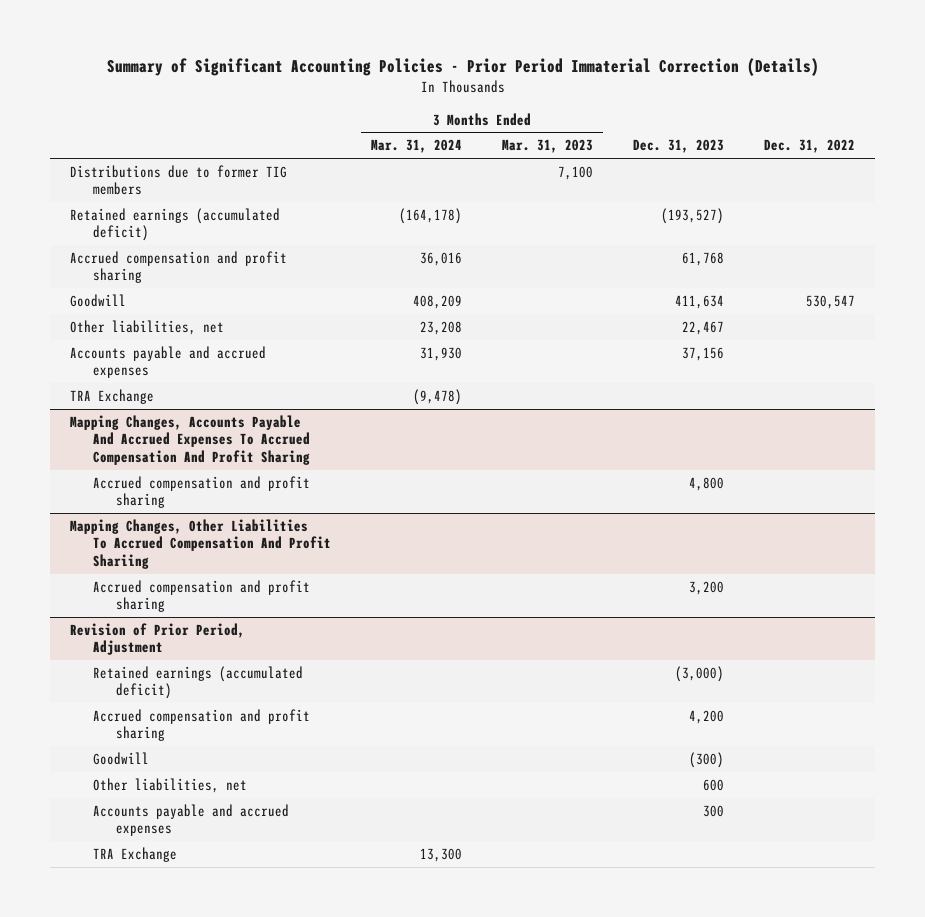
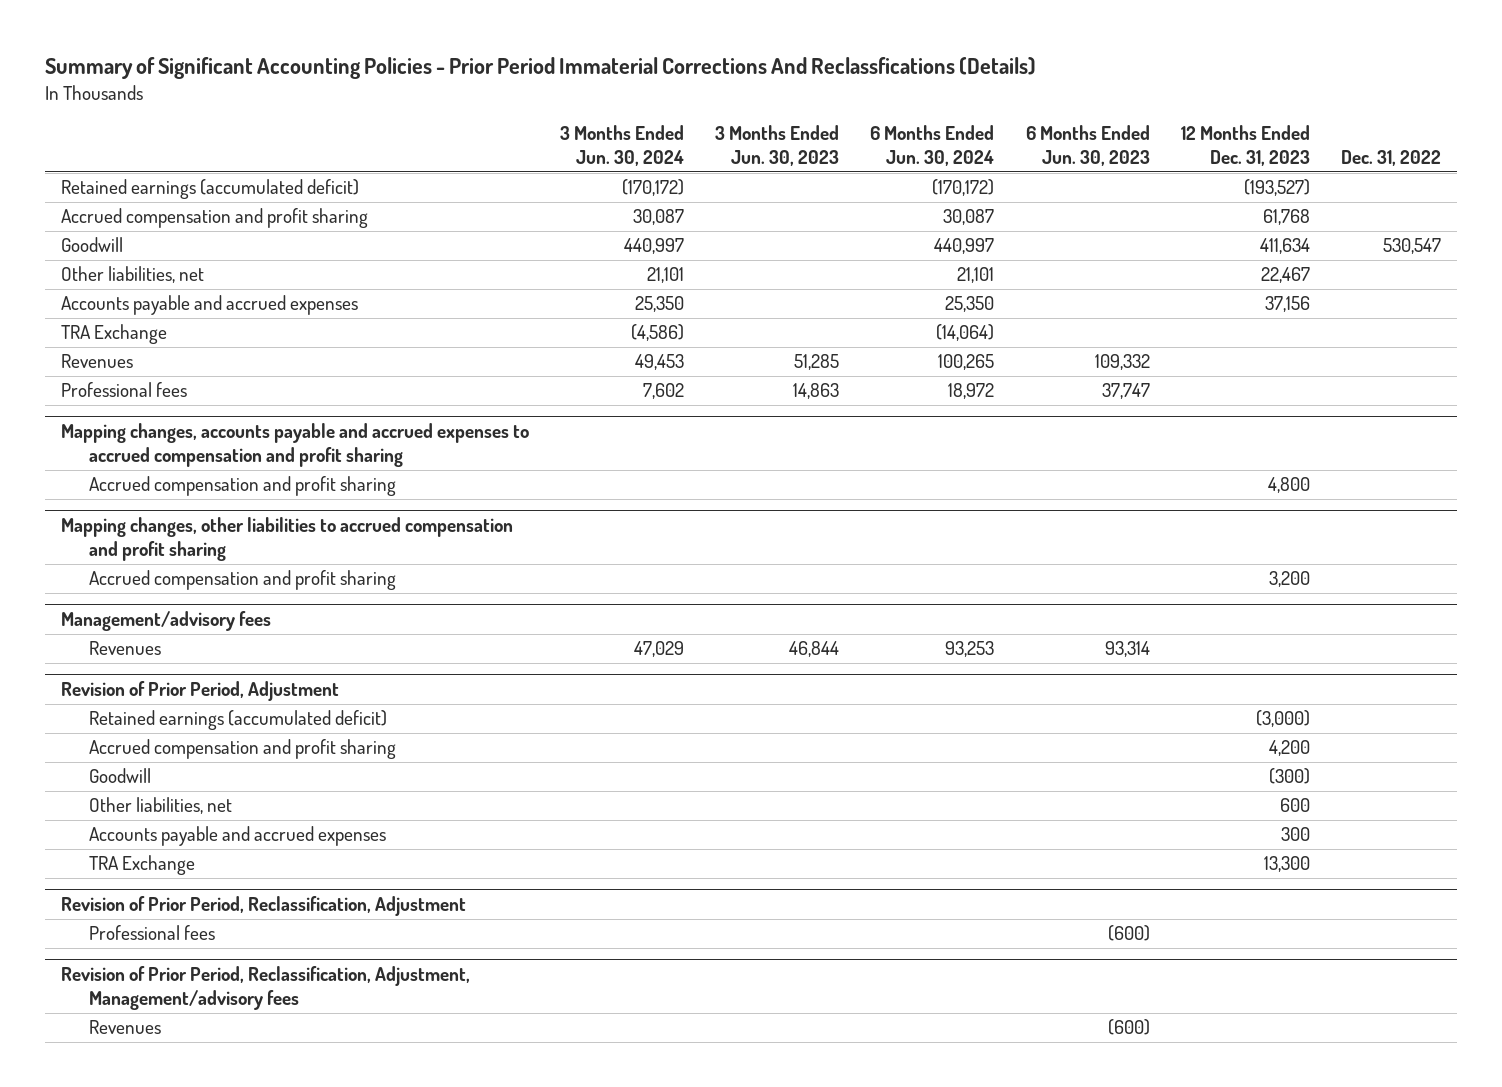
- Summary of Significant Accounting Policies - Prior Period Immaterial Correction (Details)
+ Summary of Significant Accounting Policies - Prior Period Immaterial Corrections And Reclassfications (Details)
- | 3 Months Ended Mar. 31, 2024 | 3 Months Ended Mar. 31, 2023 | Dec. 31, 2023 | Dec. 31, 2022
+ | 3 Months Ended Jun. 30, 2024 | 3 Months Ended Jun. 30, 2023 | 6 Months Ended Jun. 30, 2024 | 6 Months Ended Jun. 30, 2023 | 12 Months Ended Dec. 31, 2023 | Dec. 31, 2022
- Distributions due to former TIG members | | 7,100 | |
- Mapping Changes, Accounts Payable And Accrued Expenses To Accrued Compensation And Profit Sharing
+ Revenues | 49,453 | 51,285 | 100,265 | 109,332 | |
+ Professional fees | 7,602 | 14,863 | 18,972 | 37,747 | |
+ Mapping changes, accounts payable and accrued expenses to accrued compensation and profit sharing
- Mapping Changes, Other Liabilities To Accrued Compensation And Profit Shariing
+ Mapping changes, other liabilities to accrued compensation and profit sharing
+ Management/advisory fees
+ Revenues | 47,029 | 46,844 | 93,253 | 93,314 | |
+ Revision of Prior Period, Reclassification, Adjustment
+ Professional fees | | | | (600) | |
+ Revision of Prior Period, Reclassification, Adjustment, Management/advisory fees
+ Revenues | | | | (600) | |

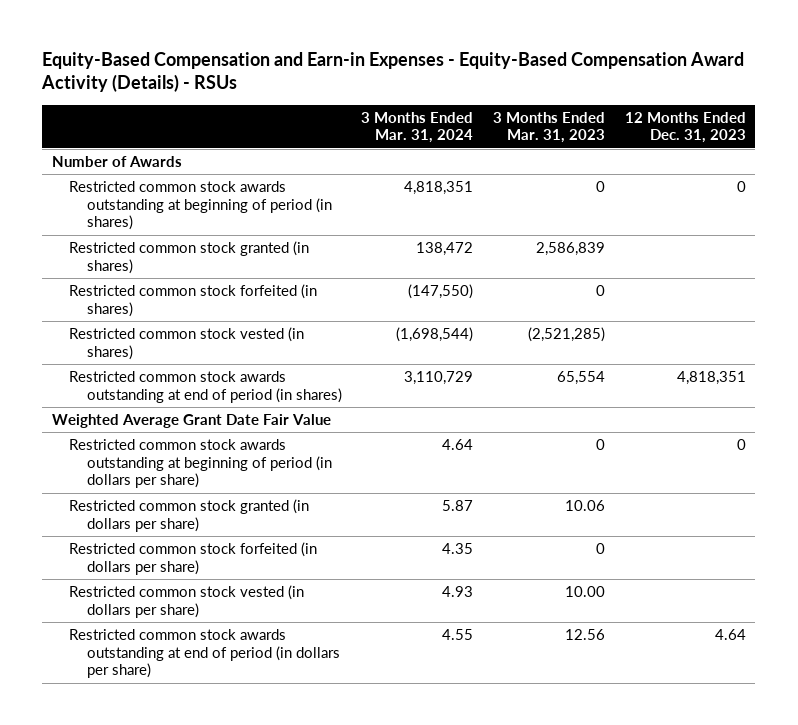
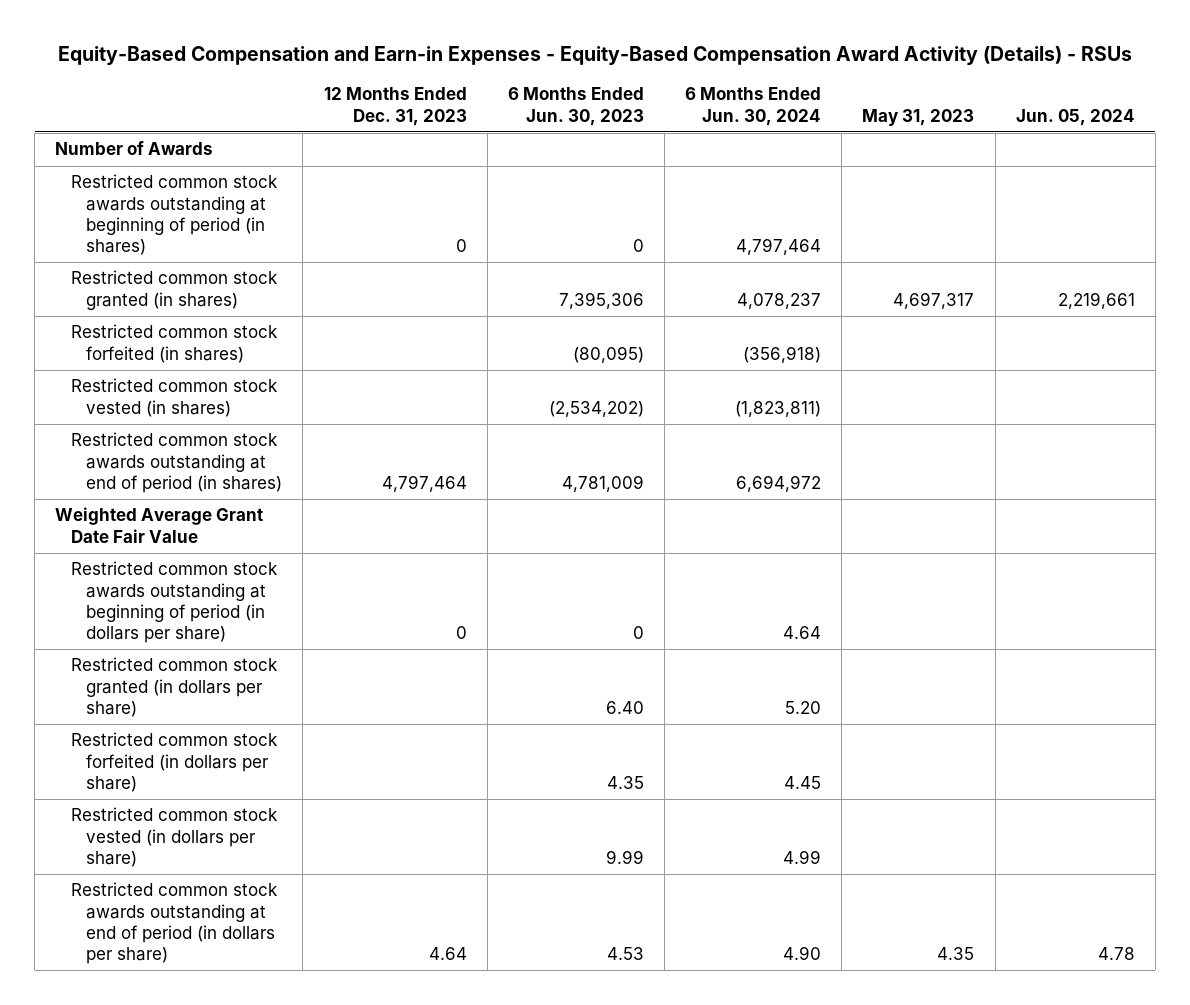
- | 3 Months Ended Mar. 31, 2024 | 3 Months Ended Mar. 31, 2023 | 12 Months Ended Dec. 31, 2023
+ | 12 Months Ended Dec. 31, 2023 | 6 Months Ended Jun. 30, 2023 | 6 Months Ended Jun. 30, 2024 | May 31, 2023 | Jun. 05, 2024
- Restricted common stock awards outstanding at end of period (in shares) | 3,110,729 | 65,554 | 4,818,351
+ Restricted common stock awards outstanding at end of period (in shares) | 4,797,464 | 4,781,009 | 6,694,972 | |

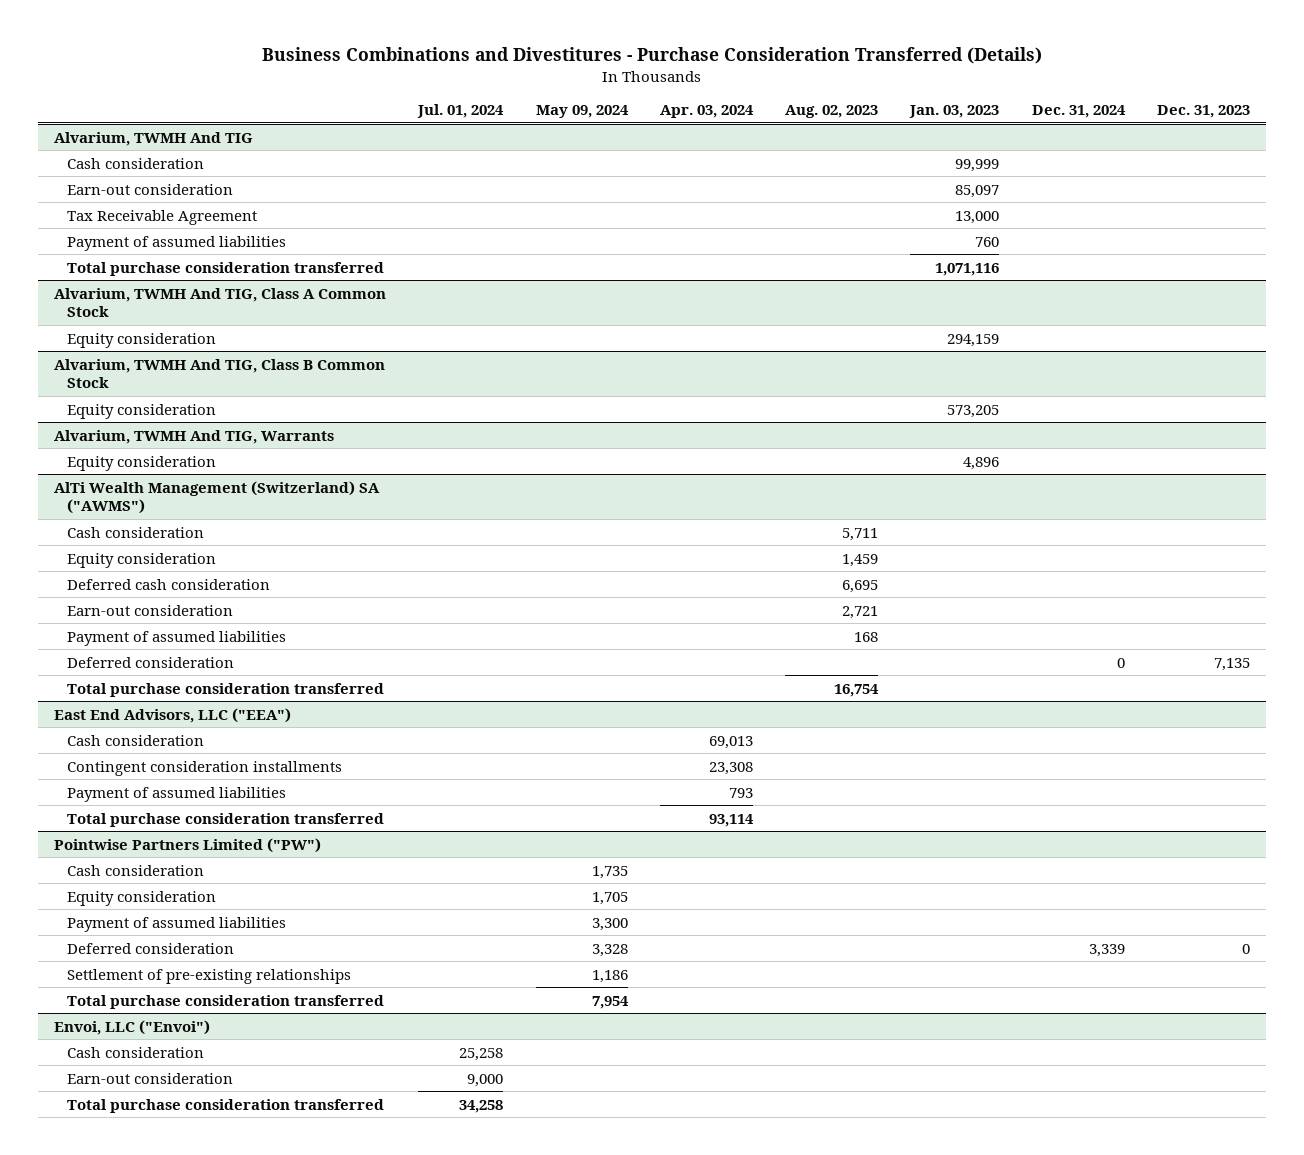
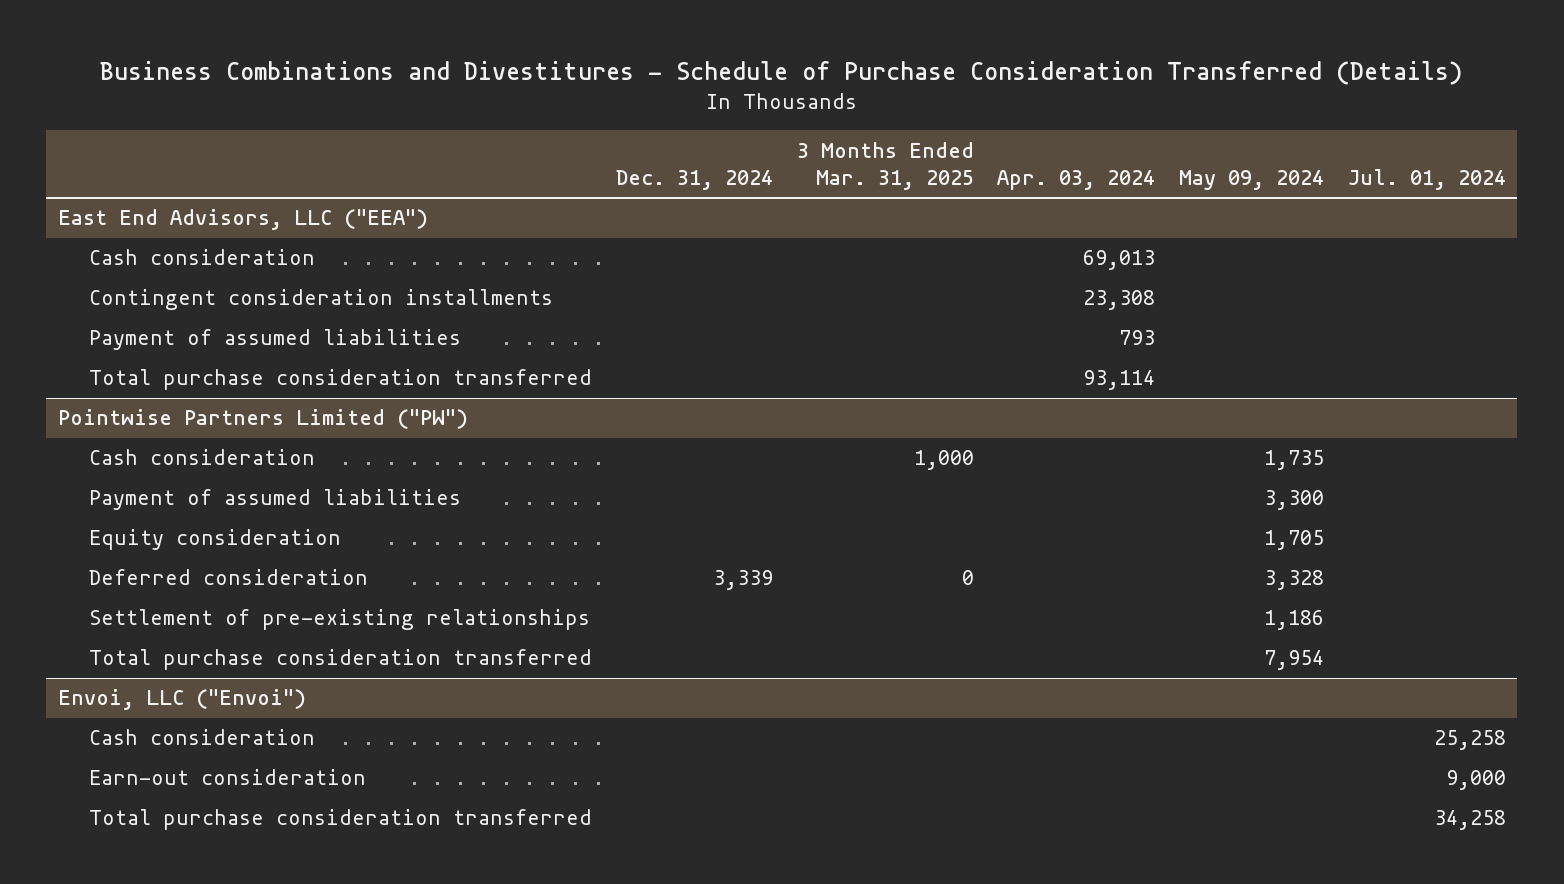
- Business Combinations and Divestitures - Purchase Consideration Transferred (Details)
+ Business Combinations and Divestitures - Schedule of Purchase Consideration Transferred (Details)
- | Jul. 01, 2024 | May 09, 2024 | Apr. 03, 2024 | Aug. 02, 2023 | Jan. 03, 2023 | Dec. 31, 2024 | Dec. 31, 2023
+ | Dec. 31, 2024 | 3 Months Ended Mar. 31, 2025 | Apr. 03, 2024 | May 09, 2024 | Jul. 01, 2024
- Alvarium, TWMH And TIG
- Cash consideration | | | | | 99,999 | |
- Earn-out consideration | | | | | 85,097 | |
- Tax Receivable Agreement | | | | | 13,000 | |
- Payment of assumed liabilities | | | | | 760 | |
- Total purchase consideration transferred | | | | | 1,071,116 | |
- Alvarium, TWMH And TIG, Class A Common Stock
- Equity consideration | | | | | 294,159 | |
- Alvarium, TWMH And TIG, Class B Common Stock
- Equity consideration | | | | | 573,205 | |
- Alvarium, TWMH And TIG, Warrants
- Equity consideration | | | | | 4,896 | |
- AlTi Wealth Management (Switzerland) SA ("AWMS")
- Cash consideration | | | | 5,711 | | |
- Equity consideration | | | | 1,459 | | |
- Deferred cash consideration | | | | 6,695 | | |
- Earn-out consideration | | | | 2,721 | | |
- Payment of assumed liabilities | | | | 168 | | |
- Deferred consideration | | | | | | 0 | 7,135
- Total purchase consideration transferred | | | | 16,754 | | |
@ Pointwise Partners Limited ("PW")
moved down: Equity consideration | | | | 1,705 |

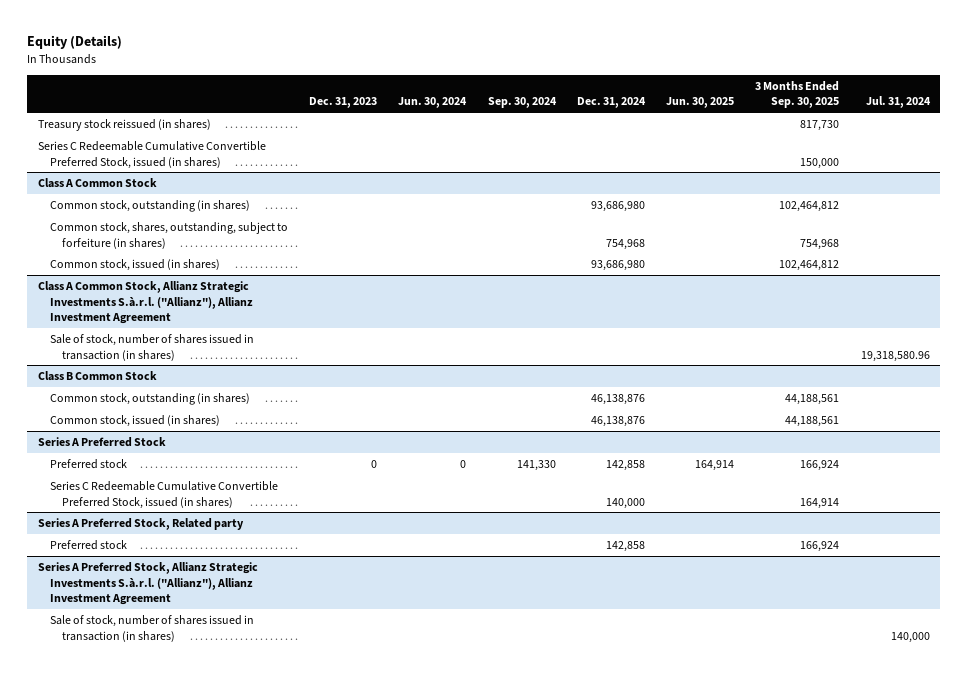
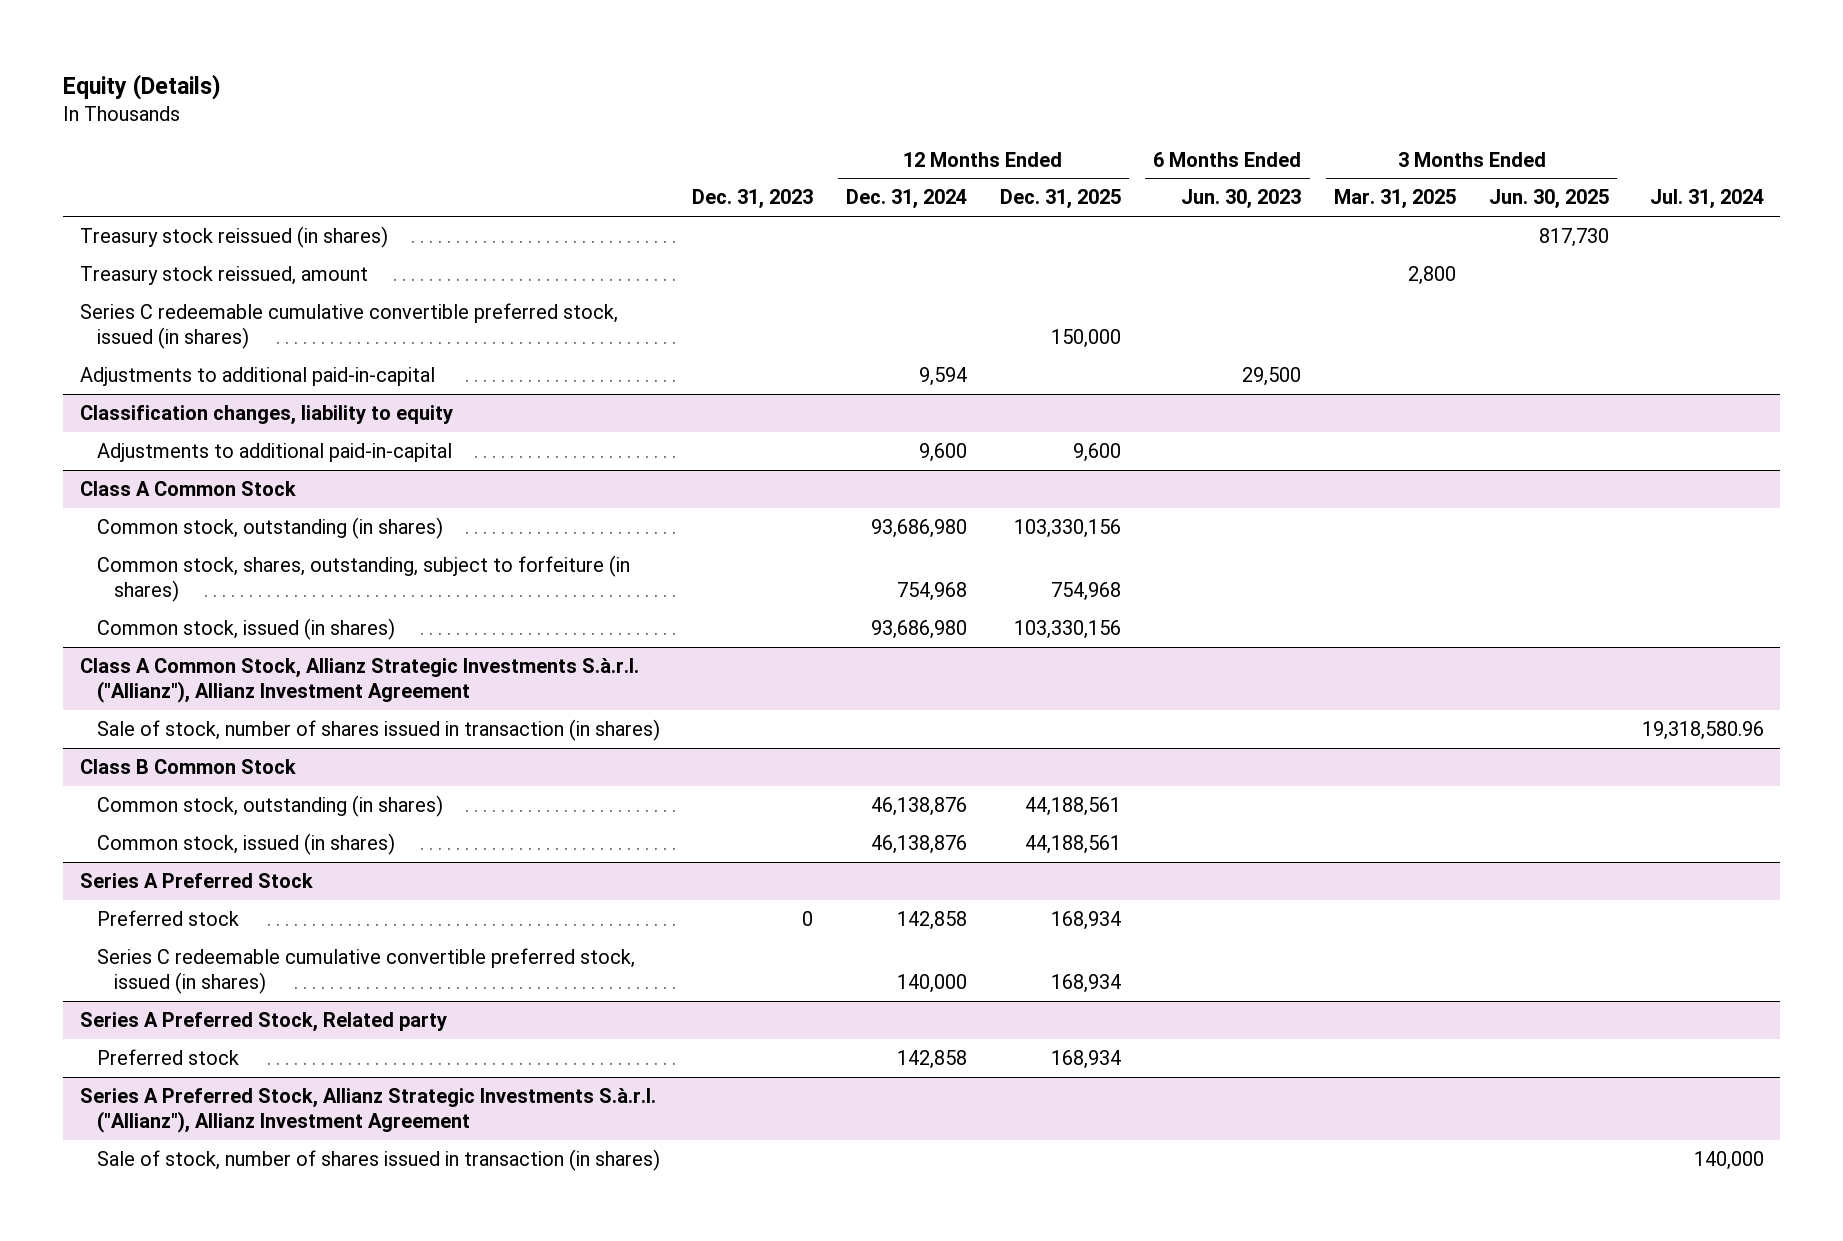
- | Dec. 31, 2023 | Jun. 30, 2024 | Sep. 30, 2024 | Dec. 31, 2024 | Jun. 30, 2025 | 3 Months Ended Sep. 30, 2025 | Jul. 31, 2024
+ | Dec. 31, 2023 | 12 Months Ended Dec. 31, 2024 | 12 Months Ended Dec. 31, 2025 | 6 Months Ended Jun. 30, 2023 | 3 Months Ended Mar. 31, 2025 | 3 Months Ended Jun. 30, 2025 | Jul. 31, 2024
- Series C Redeemable Cumulative Convertible Preferred Stock, issued (in shares) | | | | | | 150,000 |
+ Treasury stock reissued, amount | | | | | 2,800 | |
+ Series C redeemable cumulative convertible preferred stock, issued (in shares) | | | 150,000 | | | |
+ Adjustments to additional paid-in-capital | | 9,594 | | 29,500 | | |
+ Classification changes, liability to equity
+ Adjustments to additional paid-in-capital | | 9,600 | 9,600 | | | |
@ Series A Preferred Stock
- Series C Redeemable Cumulative Convertible Preferred Stock, issued (in shares) | | | | 140,000 | | 164,914 |
+ Series C redeemable cumulative convertible preferred stock, issued (in shares) | | 140,000 | 168,934 | | | |

